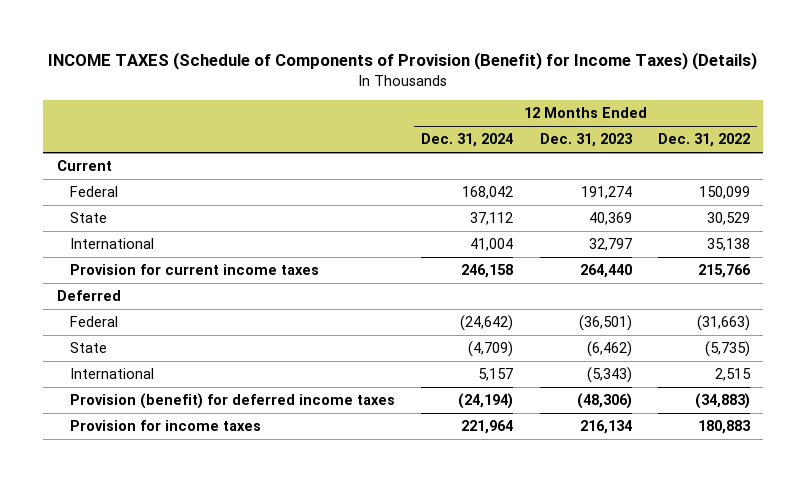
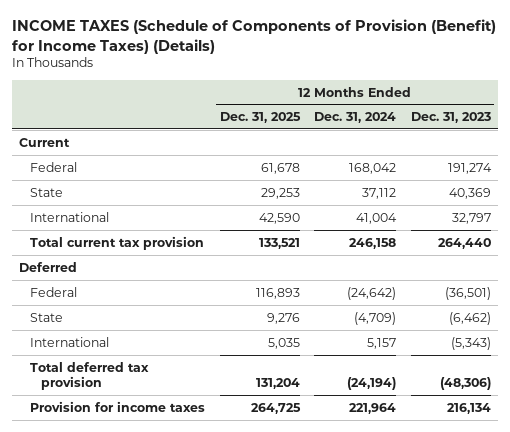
- | 12 Months Ended Dec. 31, 2024 | 12 Months Ended Dec. 31, 2023 | 12 Months Ended Dec. 31, 2022
+ | 12 Months Ended Dec. 31, 2025 | 12 Months Ended Dec. 31, 2024 | 12 Months Ended Dec. 31, 2023
- Provision for current income taxes | 246,158 | 264,440 | 215,766
+ Total current tax provision | 133,521 | 246,158 | 264,440
- Provision (benefit) for deferred income taxes | (24,194) | (48,306) | (34,883)
+ Total deferred tax provision | 131,204 | (24,194) | (48,306)

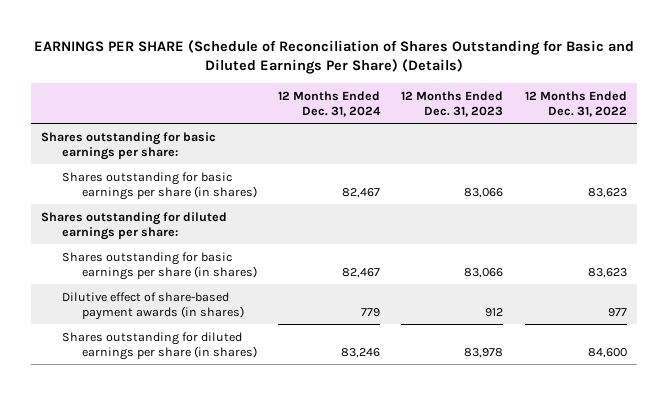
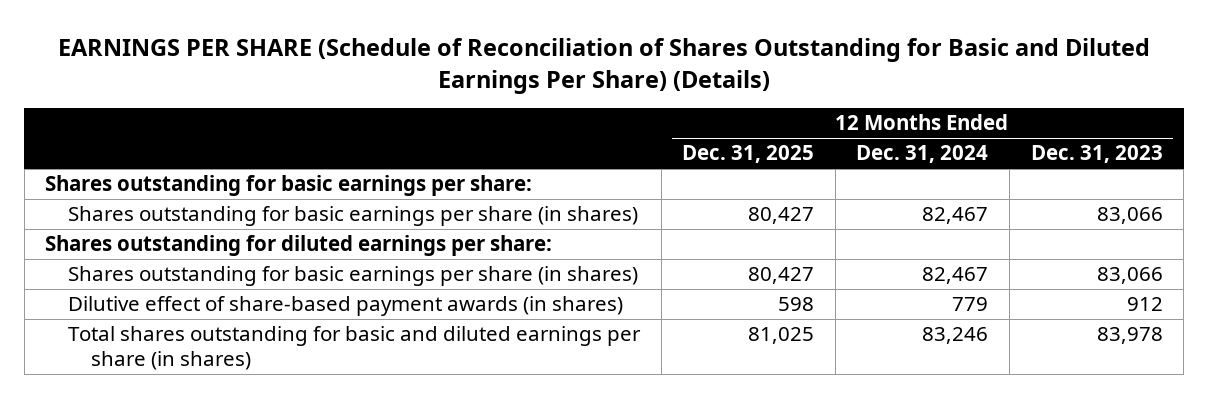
- | 12 Months Ended Dec. 31, 2024 | 12 Months Ended Dec. 31, 2023 | 12 Months Ended Dec. 31, 2022
+ | 12 Months Ended Dec. 31, 2025 | 12 Months Ended Dec. 31, 2024 | 12 Months Ended Dec. 31, 2023
- Shares outstanding for diluted earnings per share (in shares) | 83,246 | 83,978 | 84,600
+ Total shares outstanding for basic and diluted earnings per share (in shares) | 81,025 | 83,246 | 83,978

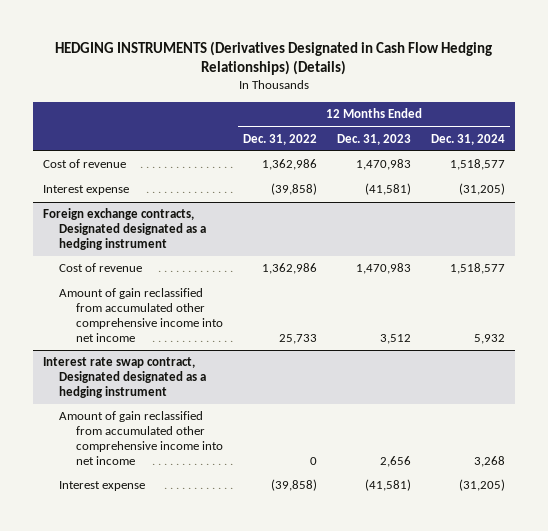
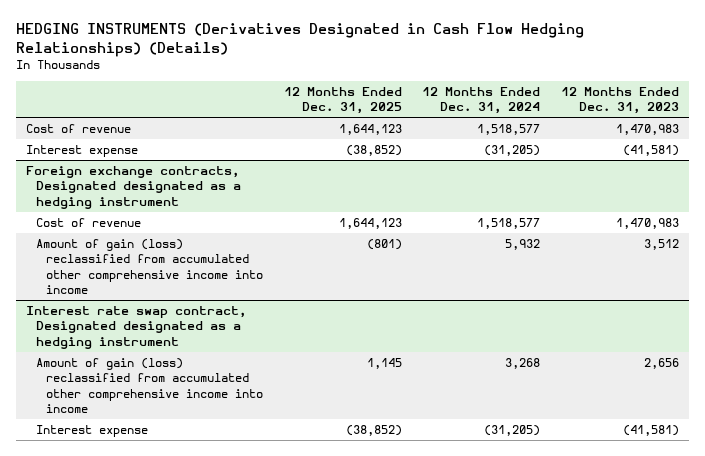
- | 12 Months Ended Dec. 31, 2022 | 12 Months Ended Dec. 31, 2023 | 12 Months Ended Dec. 31, 2024
+ | 12 Months Ended Dec. 31, 2025 | 12 Months Ended Dec. 31, 2024 | 12 Months Ended Dec. 31, 2023
@ Foreign exchange contracts, Designated designated as a hedging instrument
- Amount of gain reclassified from accumulated other comprehensive income into net income | 25,733 | 3,512 | 5,932
+ Amount of gain (loss) reclassified from accumulated other comprehensive income into income | (801) | 5,932 | 3,512
@ Interest rate swap contract, Designated designated as a hedging instrument
- Amount of gain reclassified from accumulated other comprehensive income into net income | 0 | 2,656 | 3,268
+ Amount of gain (loss) reclassified from accumulated other comprehensive income into income | 1,145 | 3,268 | 2,656

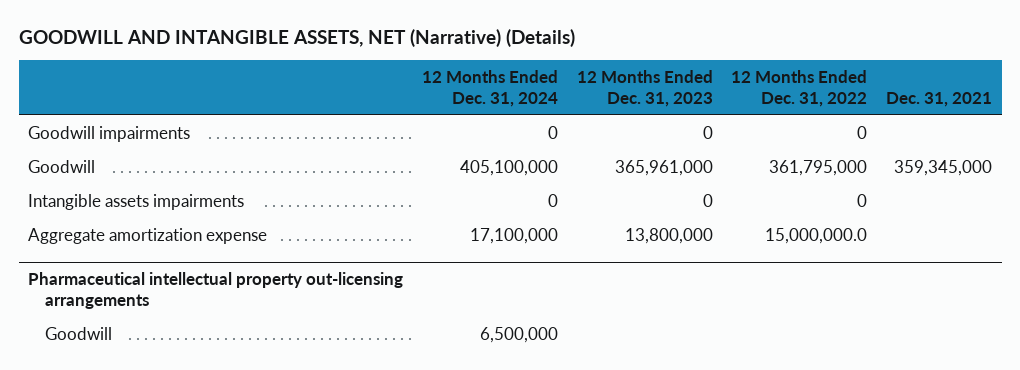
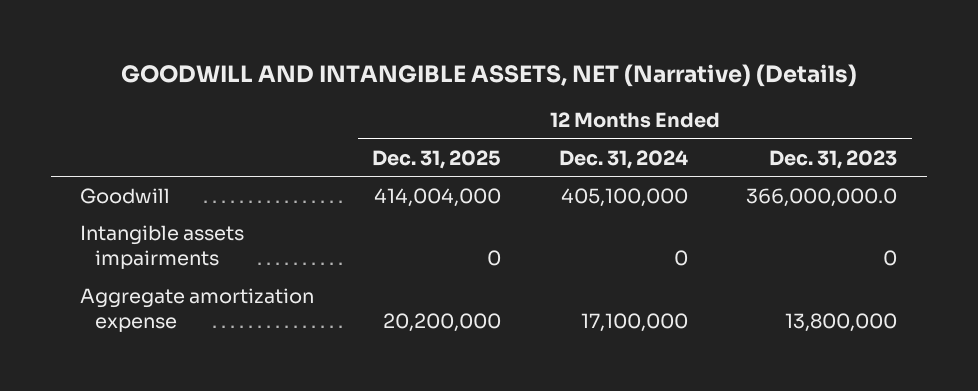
- | 12 Months Ended Dec. 31, 2024 | 12 Months Ended Dec. 31, 2023 | 12 Months Ended Dec. 31, 2022 | Dec. 31, 2021
+ | 12 Months Ended Dec. 31, 2025 | 12 Months Ended Dec. 31, 2024 | 12 Months Ended Dec. 31, 2023
- Goodwill impairments | 0 | 0 | 0 |
- Goodwill | 405,100,000 | 365,961,000 | 361,795,000 | 359,345,000
+ Goodwill | 414,004,000 | 405,100,000 | 366,000,000.0
- Pharmaceutical intellectual property out-licensing arrangements
- Goodwill | 6,500,000 | | |

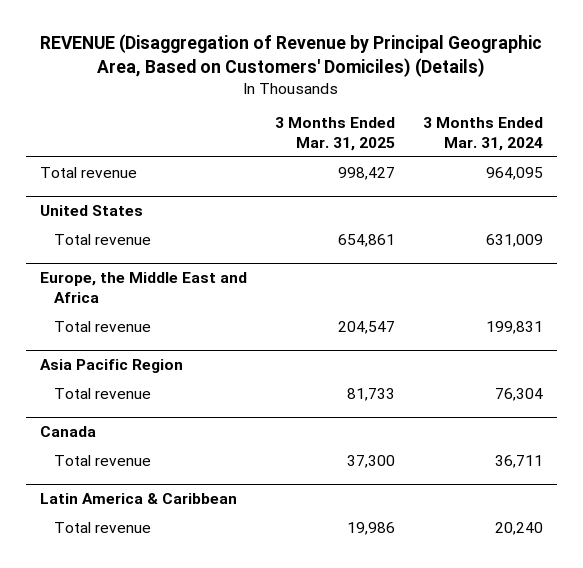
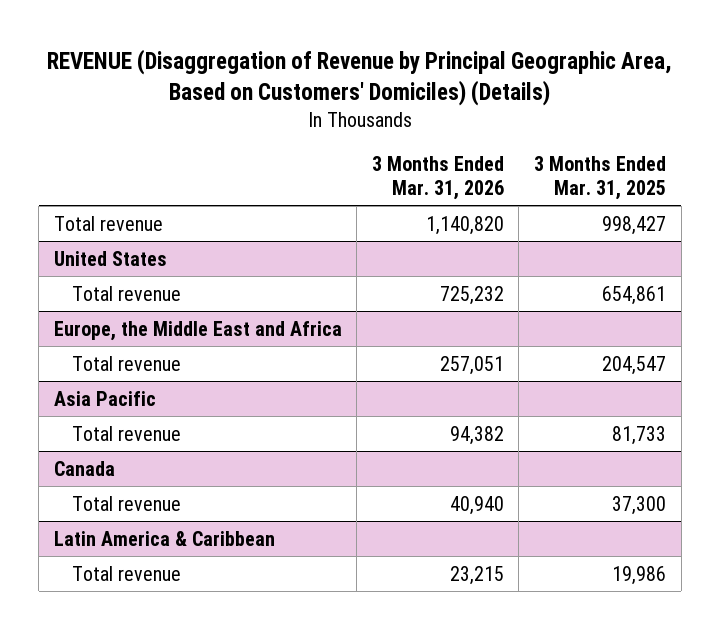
- | 3 Months Ended Mar. 31, 2025 | 3 Months Ended Mar. 31, 2024
+ | 3 Months Ended Mar. 31, 2026 | 3 Months Ended Mar. 31, 2025
- Asia Pacific Region
+ Asia Pacific

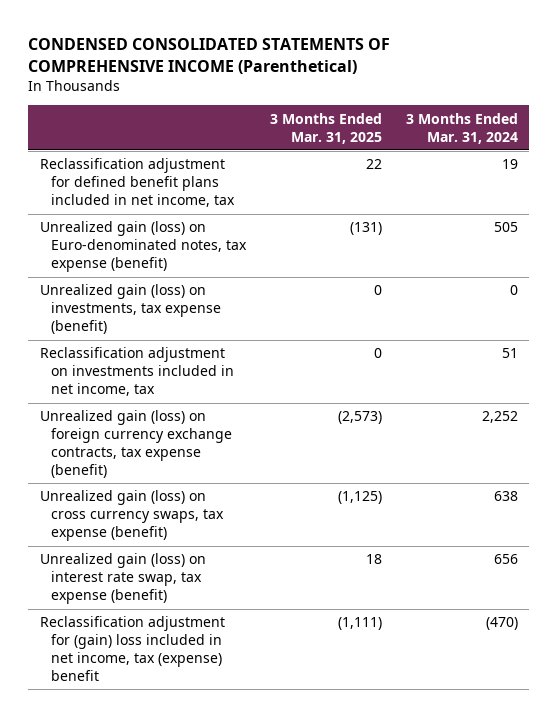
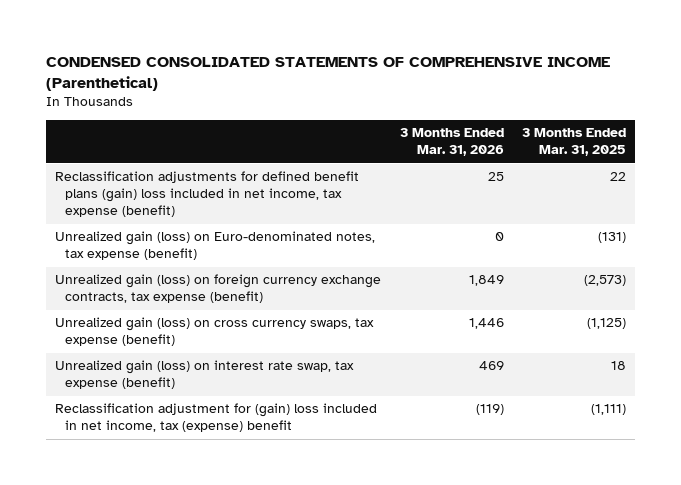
- | 3 Months Ended Mar. 31, 2025 | 3 Months Ended Mar. 31, 2024
+ | 3 Months Ended Mar. 31, 2026 | 3 Months Ended Mar. 31, 2025
- Reclassification adjustment for defined benefit plans included in net income, tax | 22 | 19
+ Reclassification adjustments for defined benefit plans (gain) loss included in net income, tax expense (benefit) | 25 | 22
- Unrealized gain (loss) on investments, tax expense (benefit) | 0 | 0
- Reclassification adjustment on investments included in net income, tax | 0 | 51

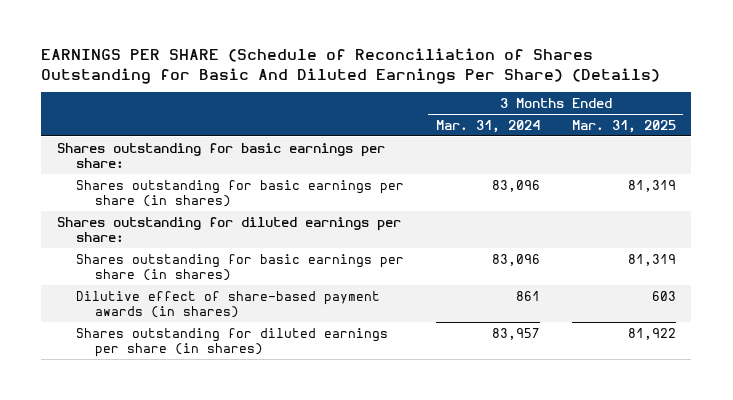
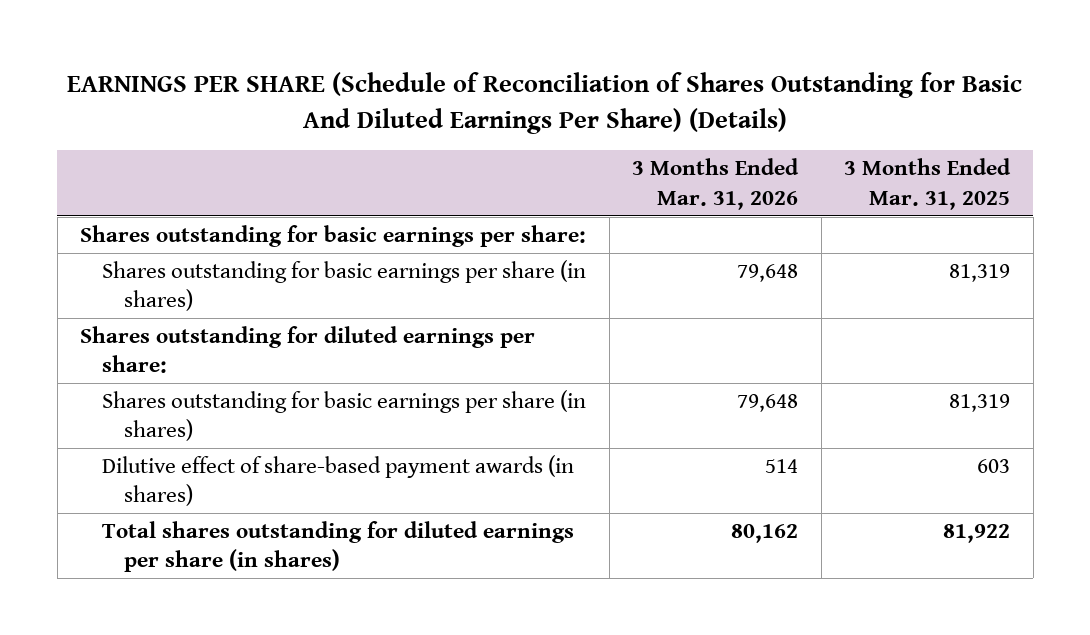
- | 3 Months Ended Mar. 31, 2024 | 3 Months Ended Mar. 31, 2025
+ | 3 Months Ended Mar. 31, 2026 | 3 Months Ended Mar. 31, 2025
- Shares outstanding for diluted earnings per share (in shares) | 83,957 | 81,922
+ Total shares outstanding for diluted earnings per share (in shares) | 80,162 | 81,922

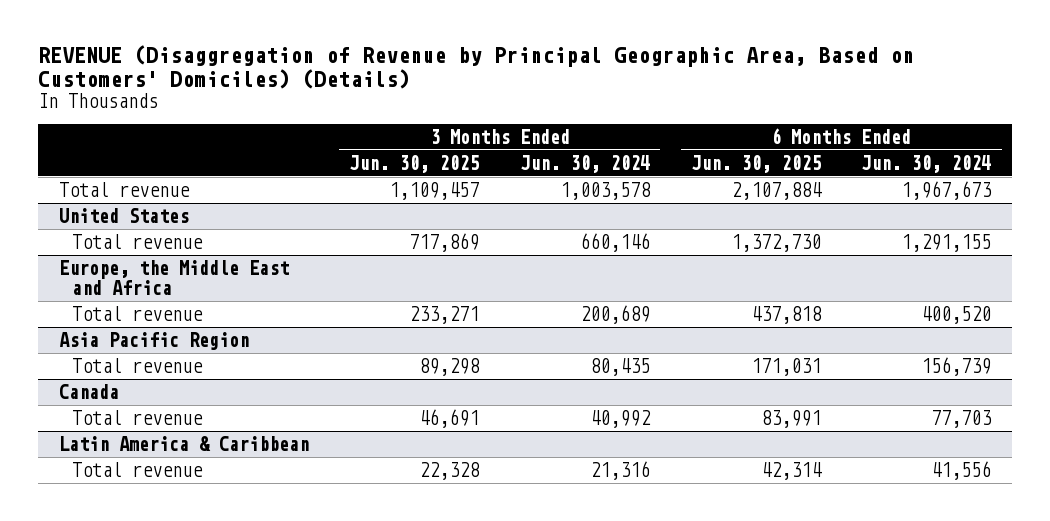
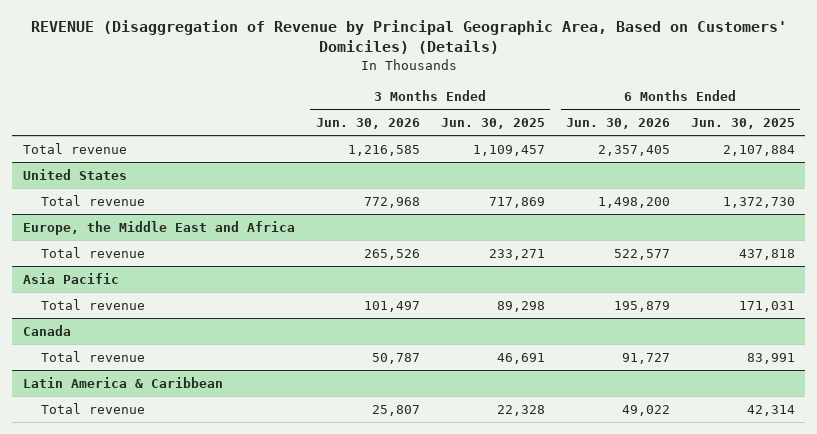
- | 3 Months Ended Jun. 30, 2025 | 3 Months Ended Jun. 30, 2024 | 6 Months Ended Jun. 30, 2025 | 6 Months Ended Jun. 30, 2024
+ | 3 Months Ended Jun. 30, 2026 | 3 Months Ended Jun. 30, 2025 | 6 Months Ended Jun. 30, 2026 | 6 Months Ended Jun. 30, 2025
- Asia Pacific Region
+ Asia Pacific

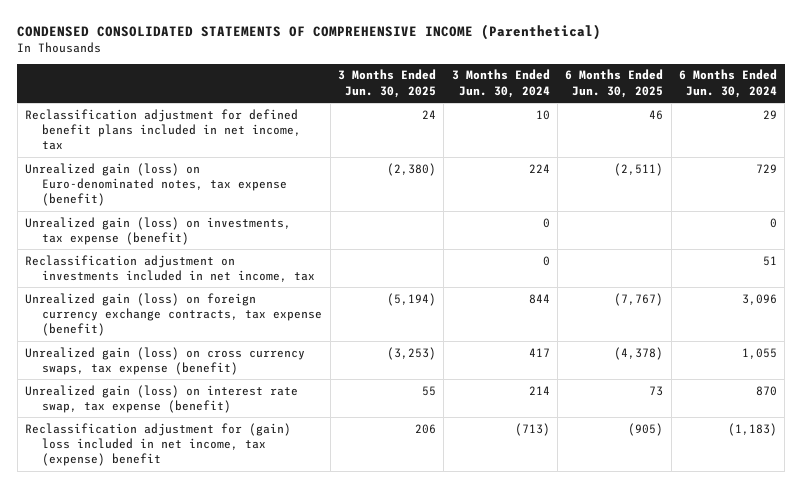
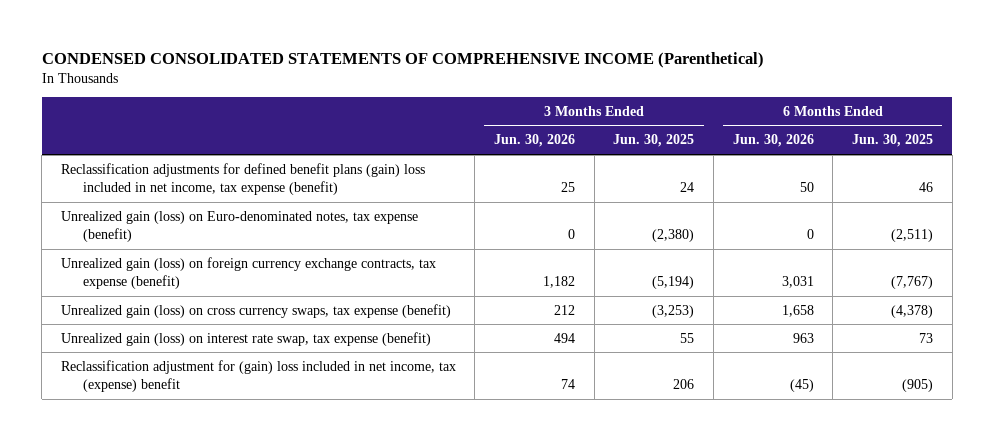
- | 3 Months Ended Jun. 30, 2025 | 3 Months Ended Jun. 30, 2024 | 6 Months Ended Jun. 30, 2025 | 6 Months Ended Jun. 30, 2024
+ | 3 Months Ended Jun. 30, 2026 | 3 Months Ended Jun. 30, 2025 | 6 Months Ended Jun. 30, 2026 | 6 Months Ended Jun. 30, 2025
- Reclassification adjustment for defined benefit plans included in net income, tax | 24 | 10 | 46 | 29
+ Reclassification adjustments for defined benefit plans (gain) loss included in net income, tax expense (benefit) | 25 | 24 | 50 | 46
- Unrealized gain (loss) on investments, tax expense (benefit) | | 0 | | 0
- Reclassification adjustment on investments included in net income, tax | | 0 | | 51

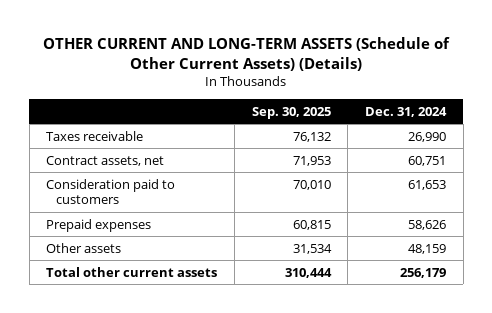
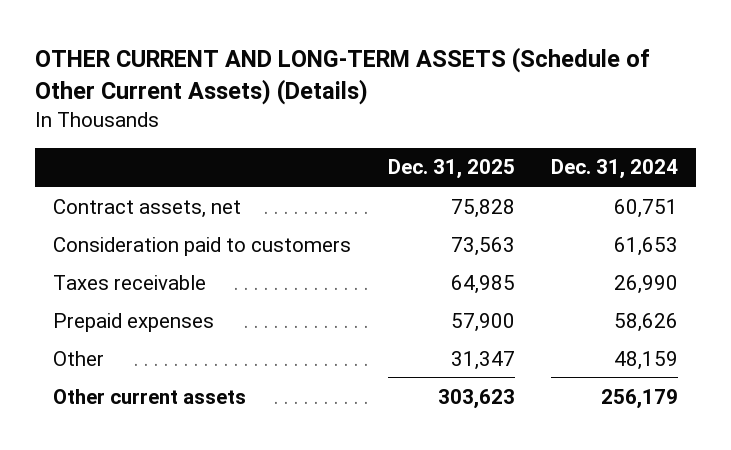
- | Sep. 30, 2025 | Dec. 31, 2024
+ | Dec. 31, 2025 | Dec. 31, 2024
moved down: Taxes receivable | 64,985 | 26,990
- Other assets | 31,534 | 48,159
- Total other current assets | 310,444 | 256,179
+ Other | 31,347 | 48,159
+ Other current assets | 303,623 | 256,179

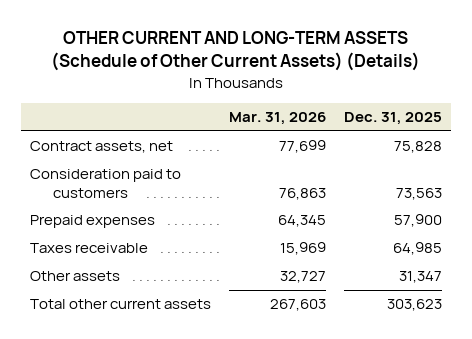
- | Dec. 31, 2025 | Dec. 31, 2024
+ | Mar. 31, 2026 | Dec. 31, 2025
- Other | 31,347 | 48,159
- Other current assets | 303,623 | 256,179
moved down: Taxes receivable | 15,969 | 64,985
+ Other assets | 32,727 | 31,347
+ Total other current assets | 267,603 | 303,623

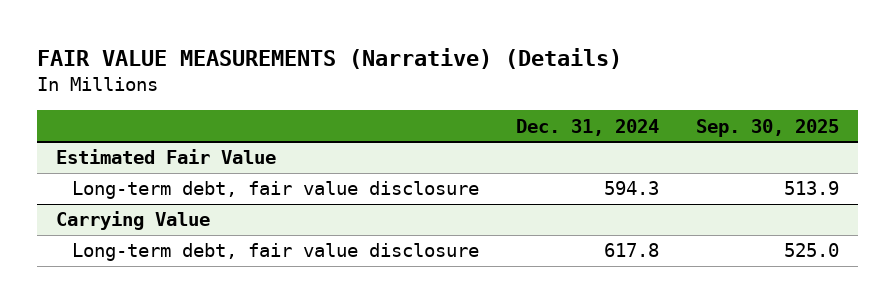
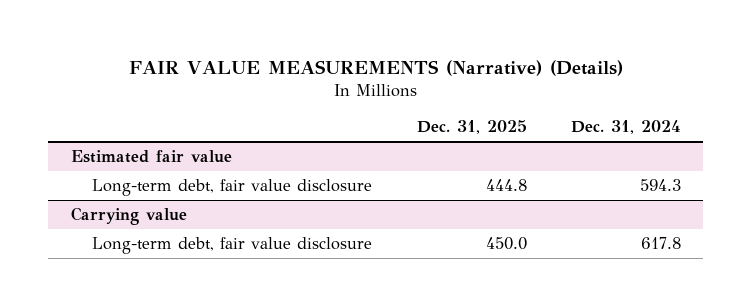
- | Dec. 31, 2024 | Sep. 30, 2025
+ | Dec. 31, 2025 | Dec. 31, 2024
- Estimated Fair Value
+ Estimated fair value
- Carrying Value
+ Carrying value

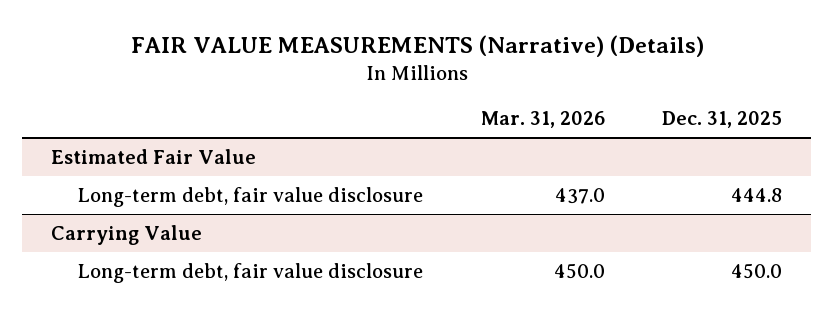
- | Dec. 31, 2025 | Dec. 31, 2024
+ | Mar. 31, 2026 | Dec. 31, 2025
- Estimated fair value
+ Estimated Fair Value
- Carrying value
+ Carrying Value

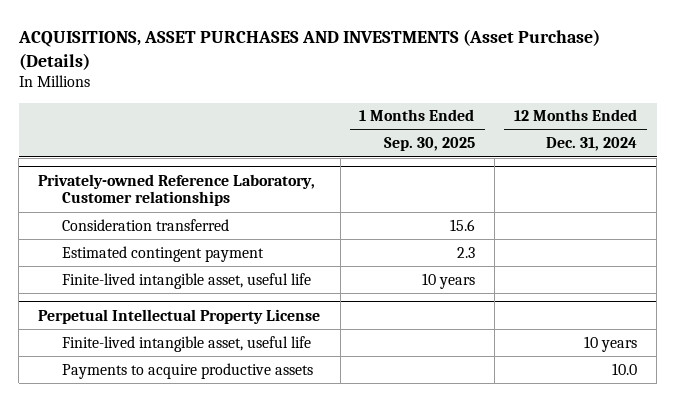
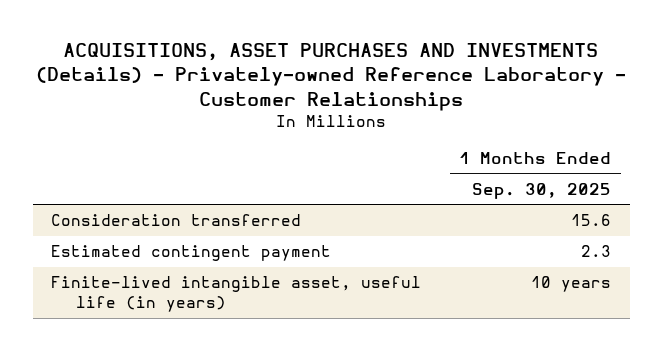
- ACQUISITIONS, ASSET PURCHASES AND INVESTMENTS (Asset Purchase) (Details)
+ ACQUISITIONS, ASSET PURCHASES AND INVESTMENTS (Details) - Privately-owned Reference Laboratory - Customer Relationships
- | 1 Months Ended Sep. 30, 2025 | 12 Months Ended Dec. 31, 2024
+ | 1 Months Ended Sep. 30, 2025
- Privately-owned Reference Laboratory, Customer relationships
- Finite-lived intangible asset, useful life | 10 years |
- Perpetual Intellectual Property License
- Finite-lived intangible asset, useful life | | 10 years
- Payments to acquire productive assets | | 10.0
+ Finite-lived intangible asset, useful life (in years) | 10 years

